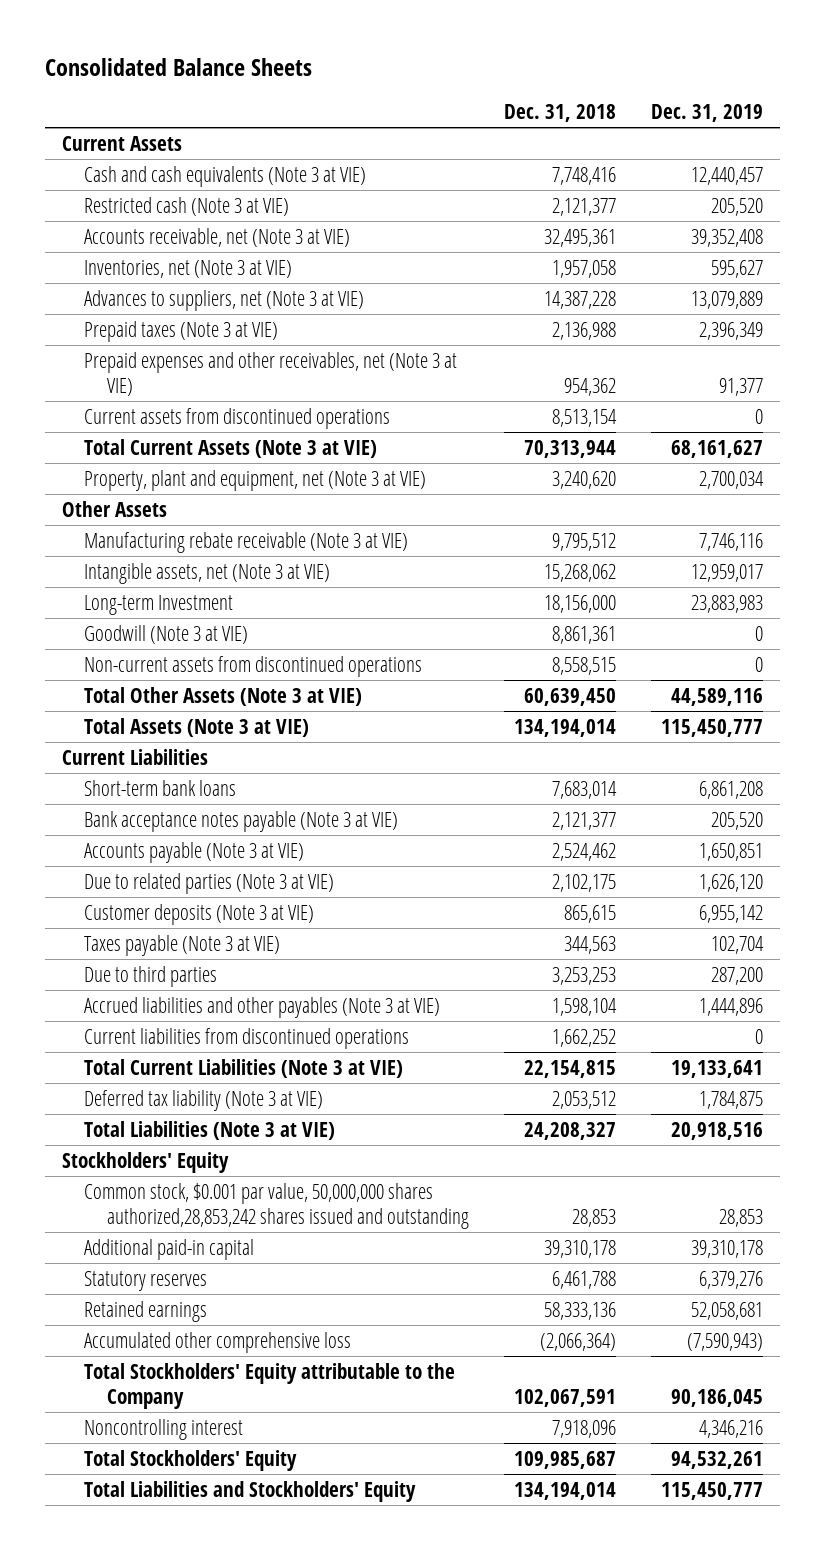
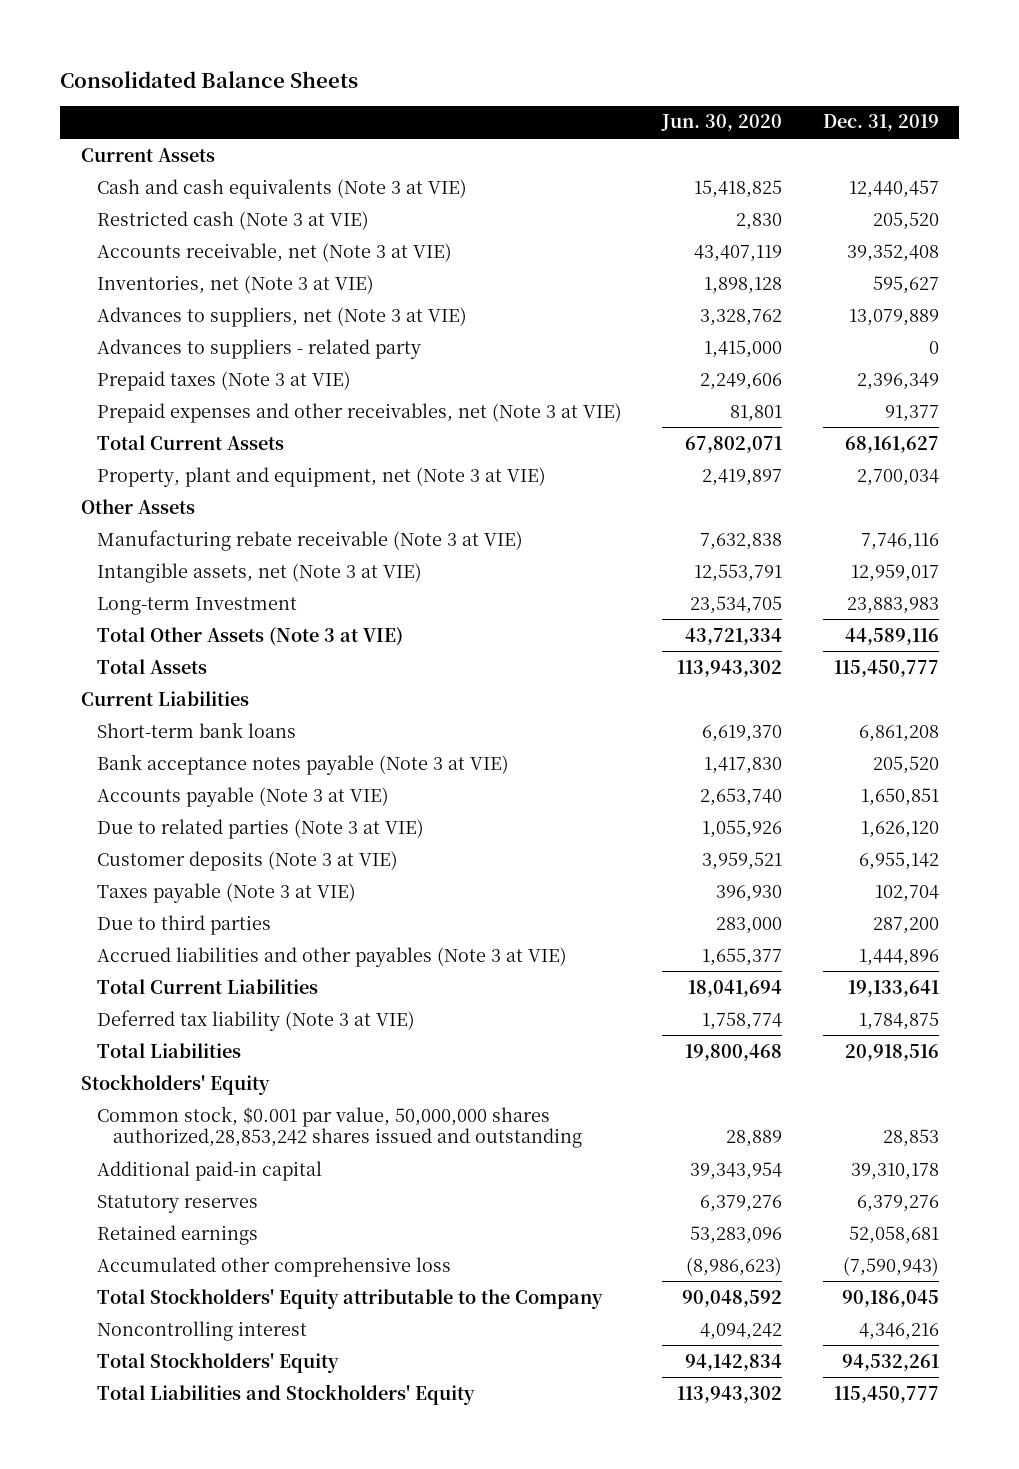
- | Dec. 31, 2018 | Dec. 31, 2019
+ | Jun. 30, 2020 | Dec. 31, 2019
+ Advances to suppliers - related party | 1,415,000 | 0
- Current assets from discontinued operations | 8,513,154 | 0
- Total Current Assets (Note 3 at VIE) | 70,313,944 | 68,161,627
+ Total Current Assets | 67,802,071 | 68,161,627
- Goodwill (Note 3 at VIE) | 8,861,361 | 0
- Non-current assets from discontinued operations | 8,558,515 | 0
- Total Assets (Note 3 at VIE) | 134,194,014 | 115,450,777
+ Total Assets | 113,943,302 | 115,450,777
- Current liabilities from discontinued operations | 1,662,252 | 0
- Total Current Liabilities (Note 3 at VIE) | 22,154,815 | 19,133,641
+ Total Current Liabilities | 18,041,694 | 19,133,641
- Total Liabilities (Note 3 at VIE) | 24,208,327 | 20,918,516
+ Total Liabilities | 19,800,468 | 20,918,516

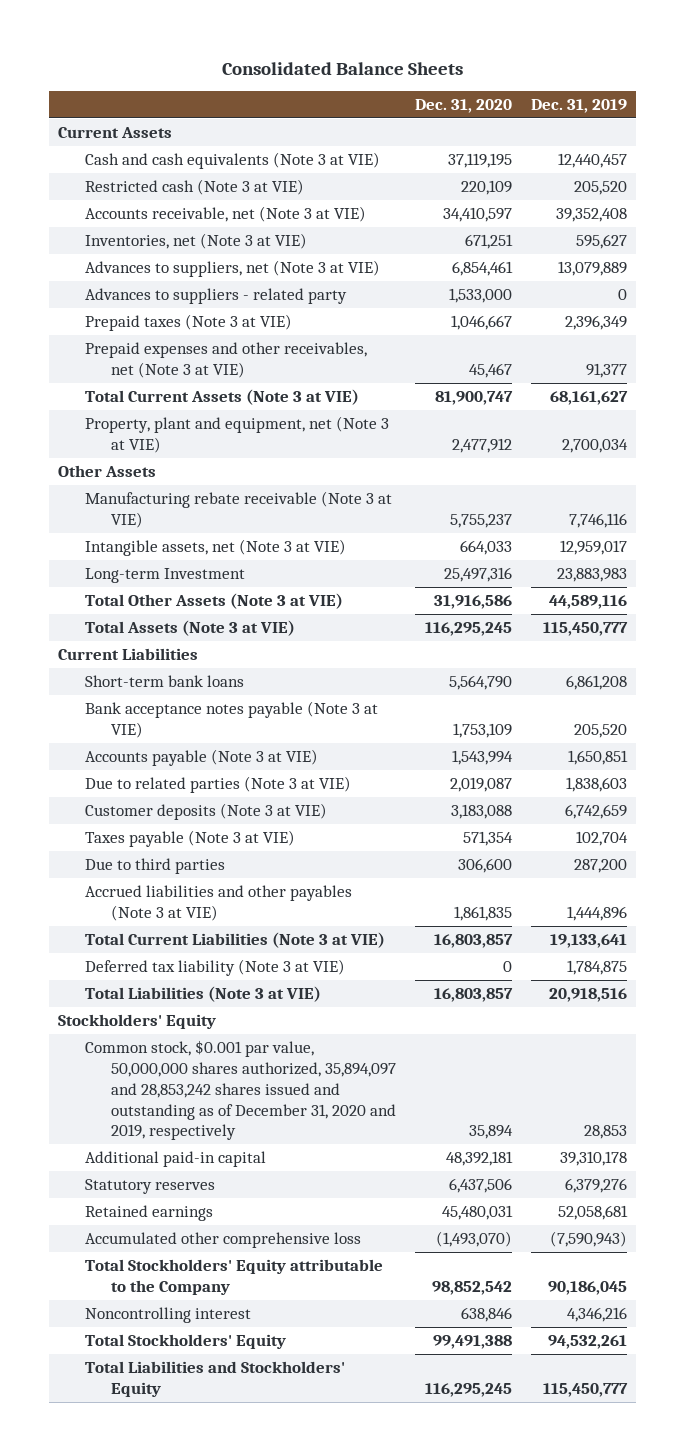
- | Jun. 30, 2020 | Dec. 31, 2019
+ | Dec. 31, 2020 | Dec. 31, 2019
- Total Current Assets | 67,802,071 | 68,161,627
+ Total Current Assets (Note 3 at VIE) | 81,900,747 | 68,161,627
- Total Assets | 113,943,302 | 115,450,777
+ Total Assets (Note 3 at VIE) | 116,295,245 | 115,450,777
- Due to related parties (Note 3 at VIE) | 1,055,926 | 1,626,120
- Customer deposits (Note 3 at VIE) | 3,959,521 | 6,955,142
+ Due to related parties (Note 3 at VIE) | 2,019,087 | 1,838,603
+ Customer deposits (Note 3 at VIE) | 3,183,088 | 6,742,659
- Total Current Liabilities | 18,041,694 | 19,133,641
+ Total Current Liabilities (Note 3 at VIE) | 16,803,857 | 19,133,641
- Total Liabilities | 19,800,468 | 20,918,516
+ Total Liabilities (Note 3 at VIE) | 16,803,857 | 20,918,516
- Common stock, $0.001 par value, 50,000,000 shares authorized,28,853,242 shares issued and outstanding | 28,889 | 28,853
+ Common stock, $0.001 par value, 50,000,000 shares authorized, 35,894,097 and 28,853,242 shares issued and outstanding as of December 31, 2020 and 2019, respectively | 35,894 | 28,853

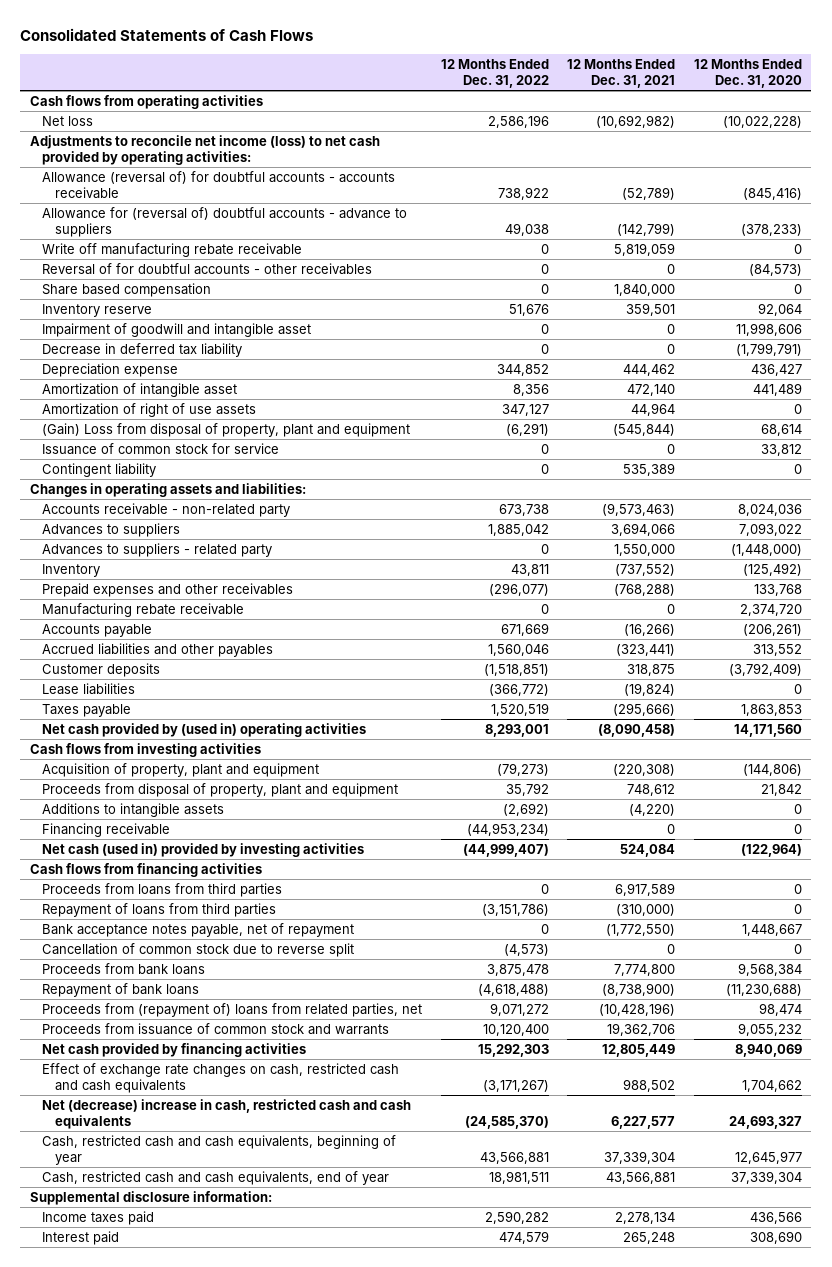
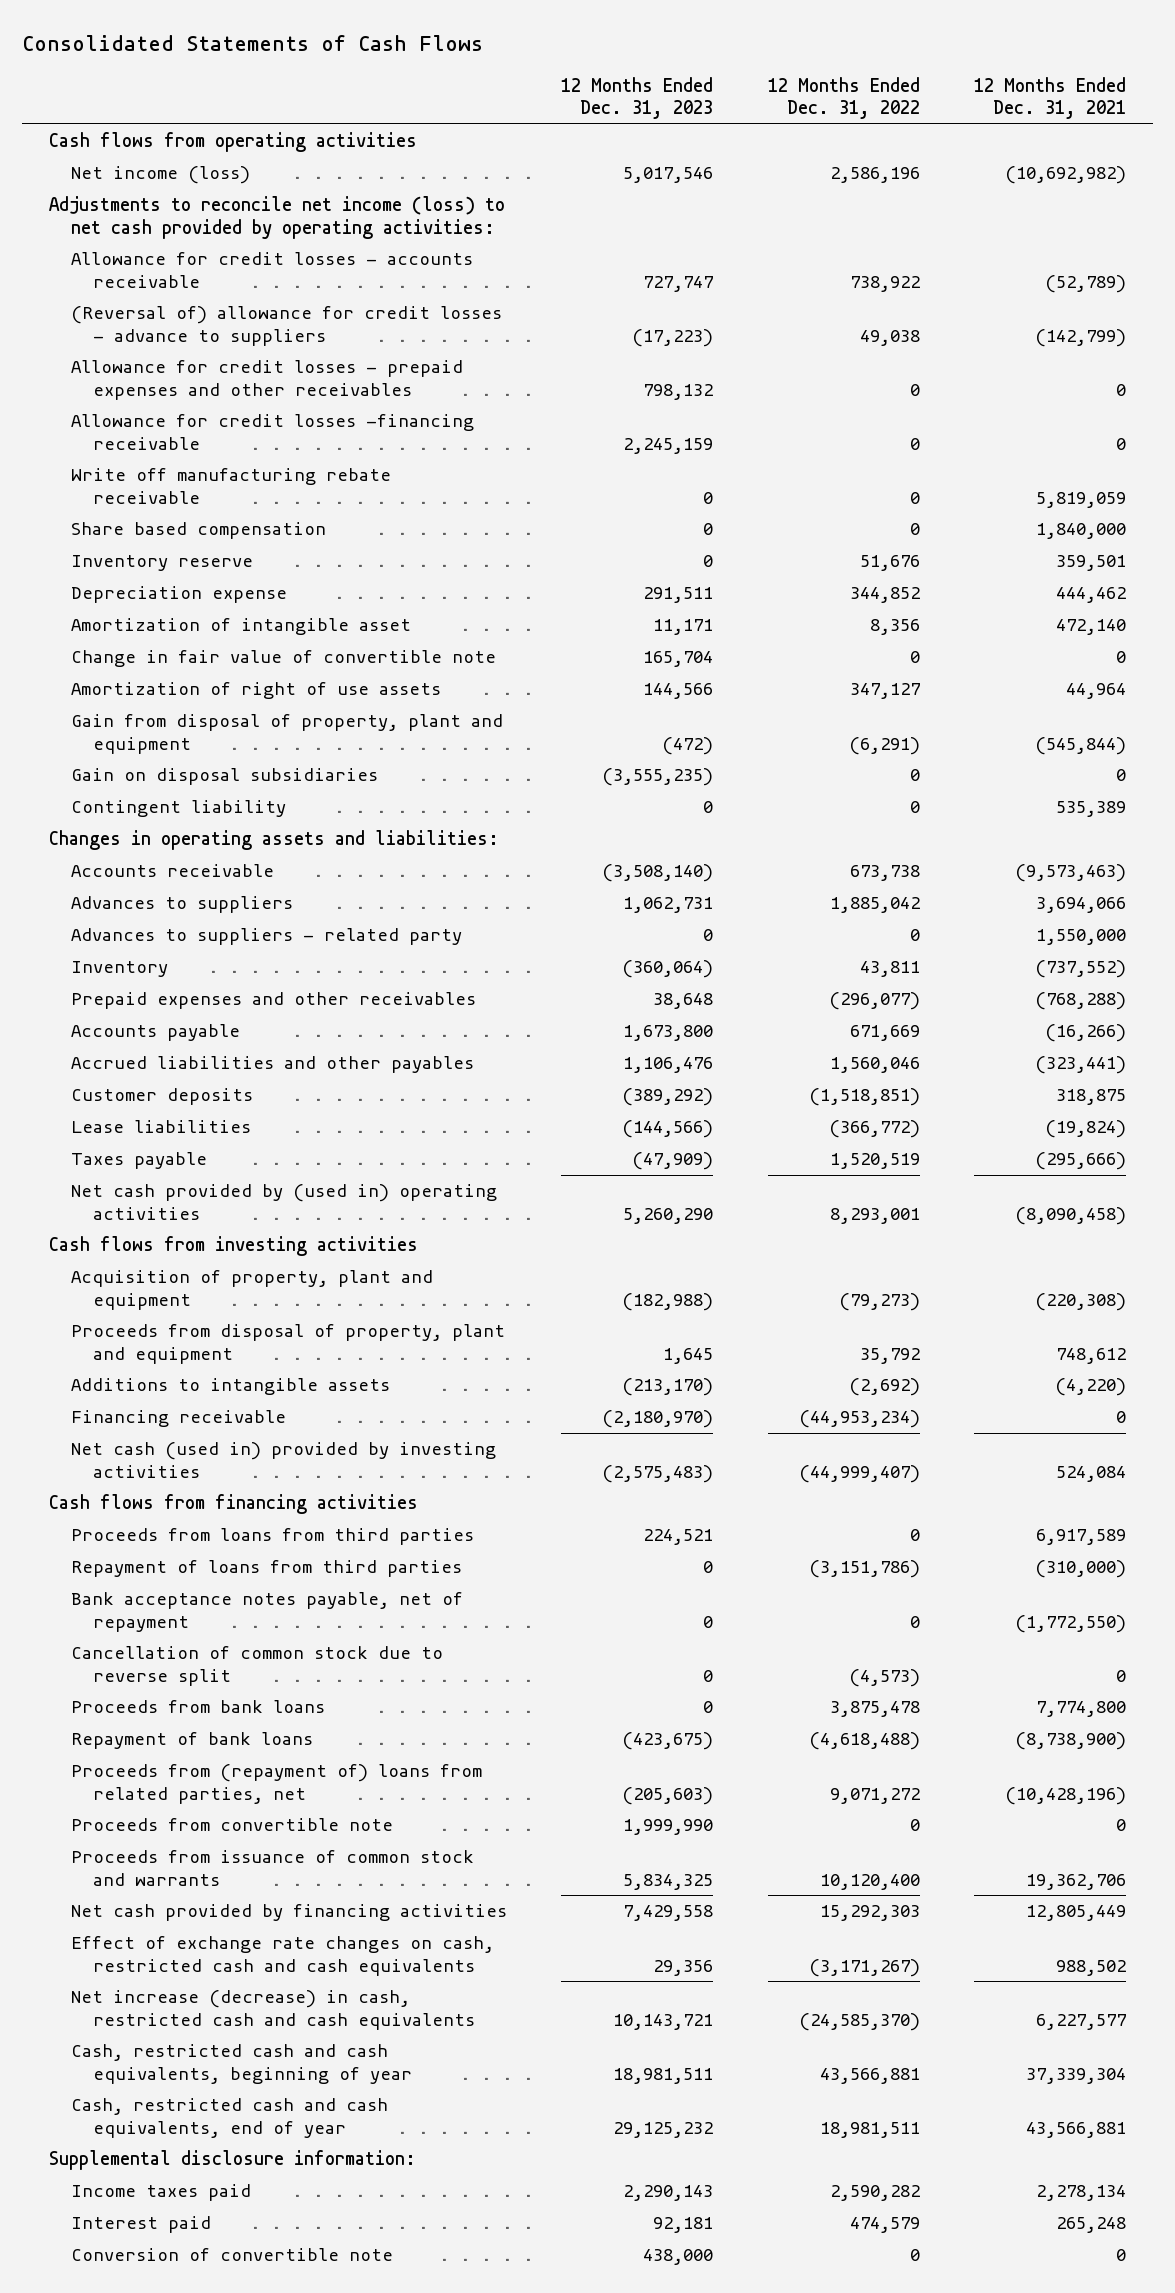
- | 12 Months Ended Dec. 31, 2022 | 12 Months Ended Dec. 31, 2021 | 12 Months Ended Dec. 31, 2020
+ | 12 Months Ended Dec. 31, 2023 | 12 Months Ended Dec. 31, 2022 | 12 Months Ended Dec. 31, 2021
- Net loss | 2,586,196 | (10,692,982) | (10,022,228)
+ Net income (loss) | 5,017,546 | 2,586,196 | (10,692,982)
- Allowance (reversal of) for doubtful accounts - accounts receivable | 738,922 | (52,789) | (845,416)
- Allowance for (reversal of) doubtful accounts - advance to suppliers | 49,038 | (142,799) | (378,233)
+ Allowance for credit losses - accounts receivable | 727,747 | 738,922 | (52,789)
+ (Reversal of) allowance for credit losses - advance to suppliers | (17,223) | 49,038 | (142,799)
+ Allowance for credit losses - prepaid expenses and other receivables | 798,132 | 0 | 0
+ Allowance for credit losses -financing receivable | 2,245,159 | 0 | 0
- Reversal of for doubtful accounts - other receivables | 0 | 0 | (84,573)
- Impairment of goodwill and intangible asset | 0 | 0 | 11,998,606
- Decrease in deferred tax liability | 0 | 0 | (1,799,791)
+ Change in fair value of convertible note | 165,704 | 0 | 0
- (Gain) Loss from disposal of property, plant and equipment | (6,291) | (545,844) | 68,614
- Issuance of common stock for service | 0 | 0 | 33,812
+ Gain from disposal of property, plant and equipment | (472) | (6,291) | (545,844)
+ Gain on disposal subsidiaries | (3,555,235) | 0 | 0
- Accounts receivable - non-related party | 673,738 | (9,573,463) | 8,024,036
+ Accounts receivable | (3,508,140) | 673,738 | (9,573,463)
- Manufacturing rebate receivable | 0 | 0 | 2,374,720
+ Proceeds from convertible note | 1,999,990 | 0 | 0
- Net (decrease) increase in cash, restricted cash and cash equivalents | (24,585,370) | 6,227,577 | 24,693,327
+ Net increase (decrease) in cash, restricted cash and cash equivalents | 10,143,721 | (24,585,370) | 6,227,577
+ Conversion of convertible note | 438,000 | 0 | 0

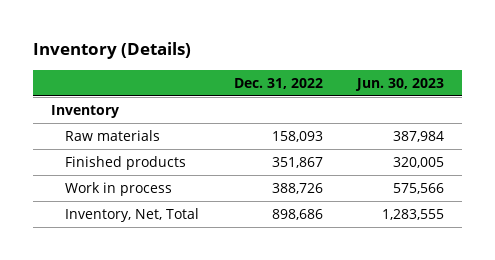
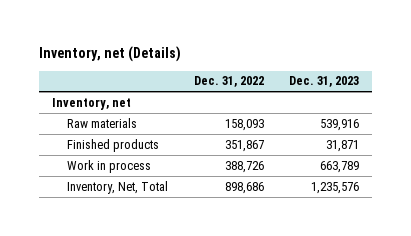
- Inventory (Details)
+ Inventory, net (Details)
- | Dec. 31, 2022 | Jun. 30, 2023
+ | Dec. 31, 2022 | Dec. 31, 2023
- Inventory
+ Inventory, net

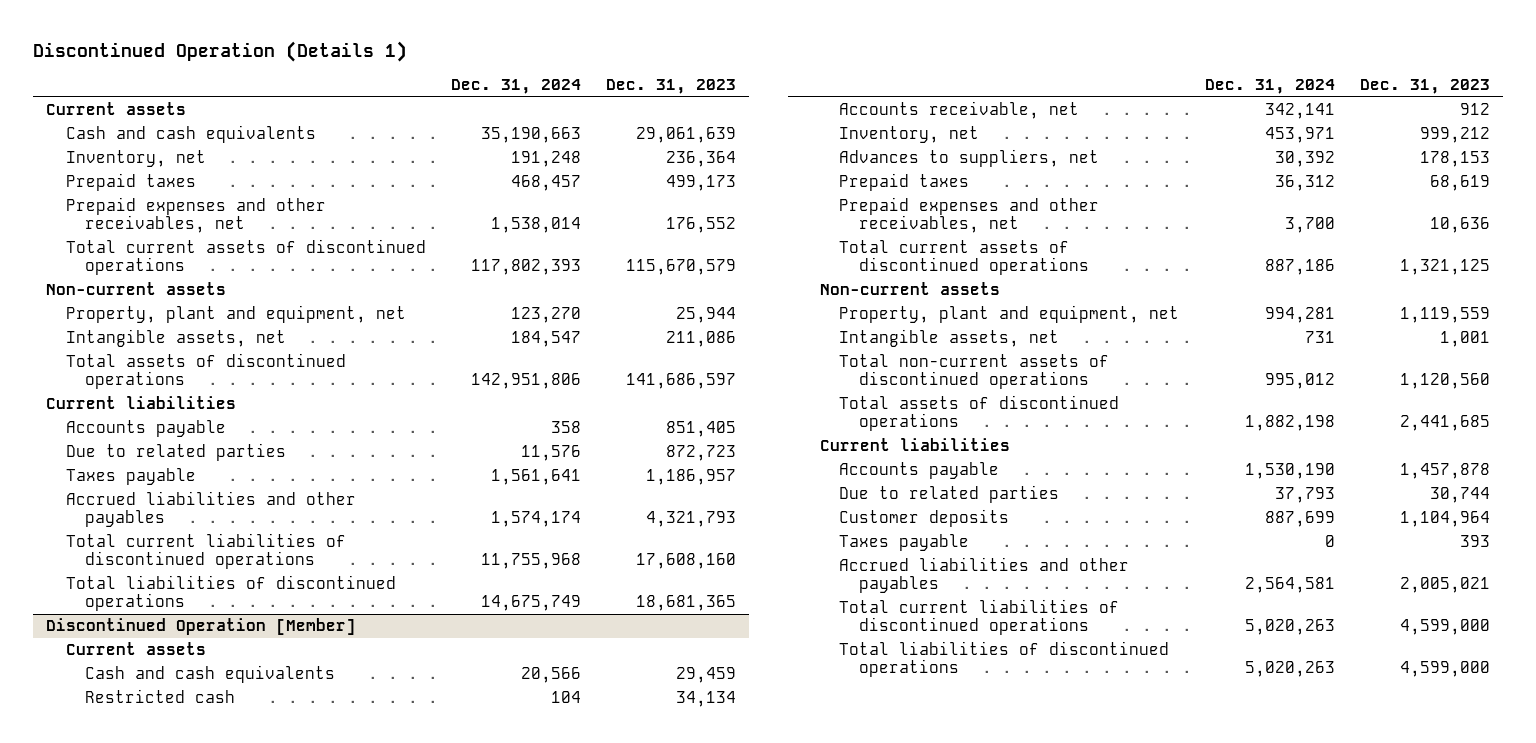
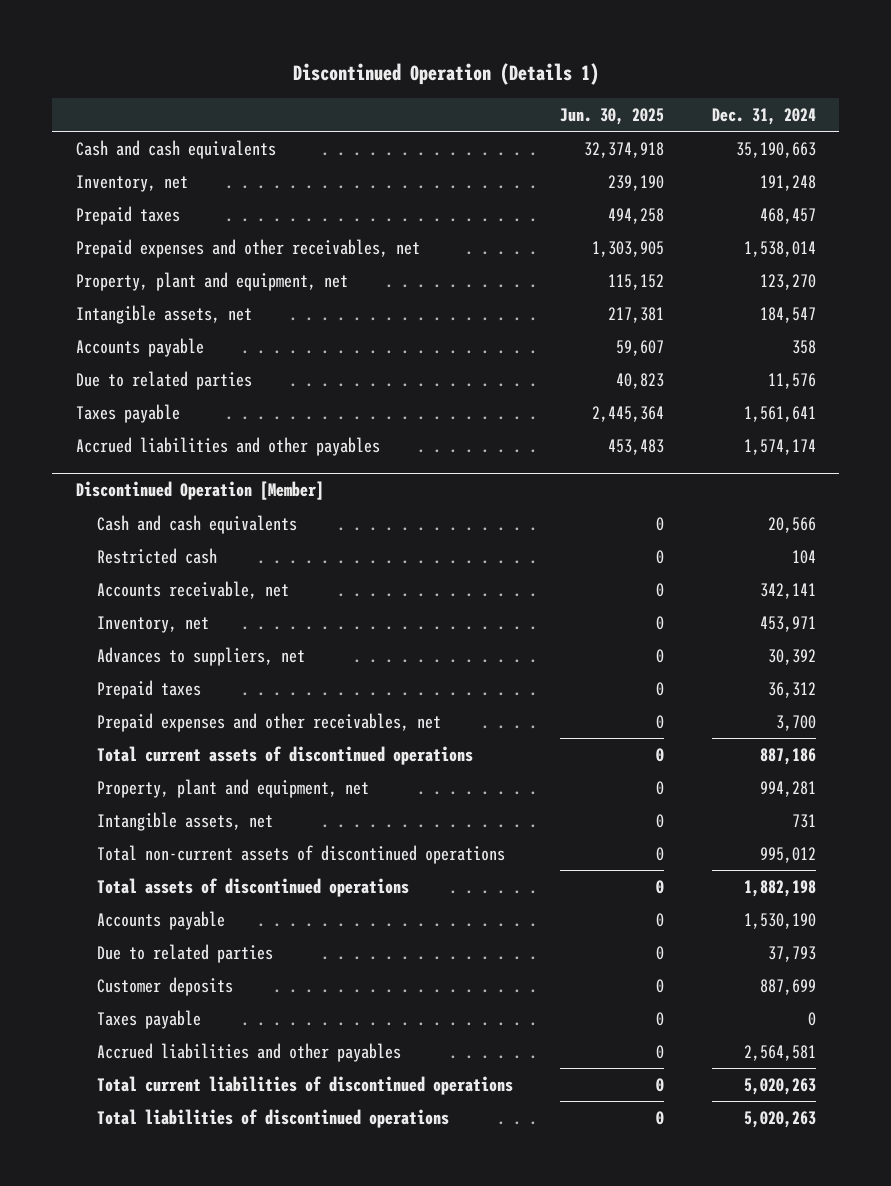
- | Dec. 31, 2024 | Dec. 31, 2023
+ | Jun. 30, 2025 | Dec. 31, 2024
- Current assets
- Total current assets of discontinued operations | 117,802,393 | 115,670,579
- Non-current assets
- Total assets of discontinued operations | 142,951,806 | 141,686,597
- Current liabilities
- Total current liabilities of discontinued operations | 11,755,968 | 17,608,160
- Total liabilities of discontinued operations | 14,675,749 | 18,681,365
@ Discontinued Operation [Member]
- Current assets
- Non-current assets
- Current liabilities

